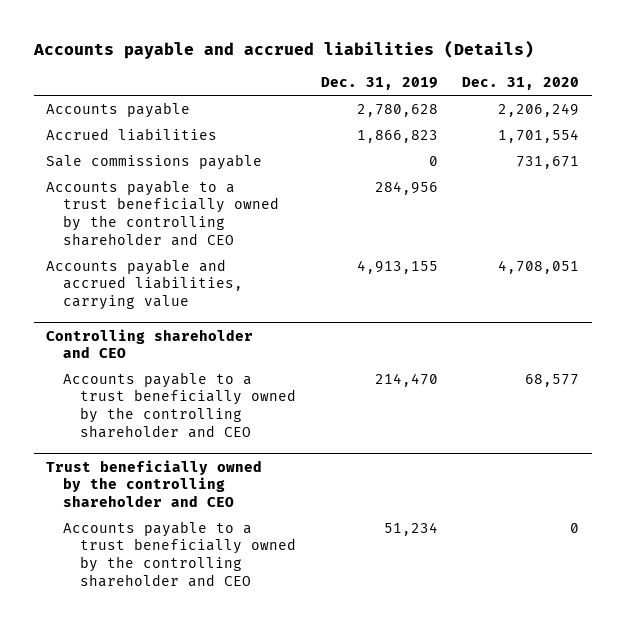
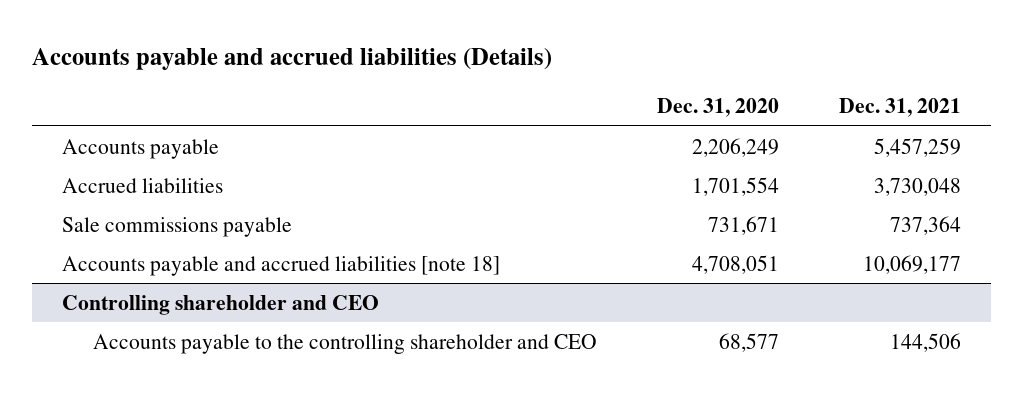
- | Dec. 31, 2019 | Dec. 31, 2020
+ | Dec. 31, 2020 | Dec. 31, 2021
- Accounts payable to a trust beneficially owned by the controlling shareholder and CEO | 284,956 |
- Accounts payable and accrued liabilities, carrying value | 4,913,155 | 4,708,051
+ Accounts payable and accrued liabilities [note 18] | 4,708,051 | 10,069,177
@ Controlling shareholder and CEO
- Accounts payable to a trust beneficially owned by the controlling shareholder and CEO | 214,470 | 68,577
- Trust beneficially owned by the controlling shareholder and CEO
- Accounts payable to a trust beneficially owned by the controlling shareholder and CEO | 51,234 | 0
@ Controlling shareholder and CEO
+ Accounts payable to the controlling shareholder and CEO | 68,577 | 144,506

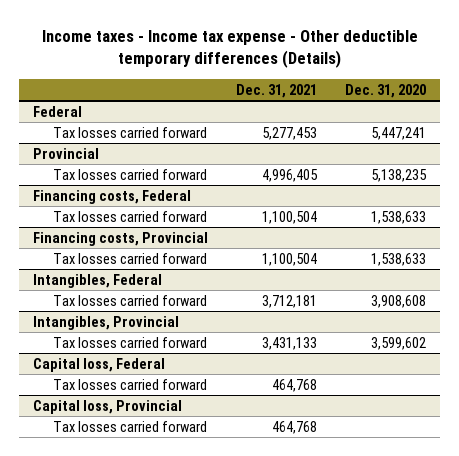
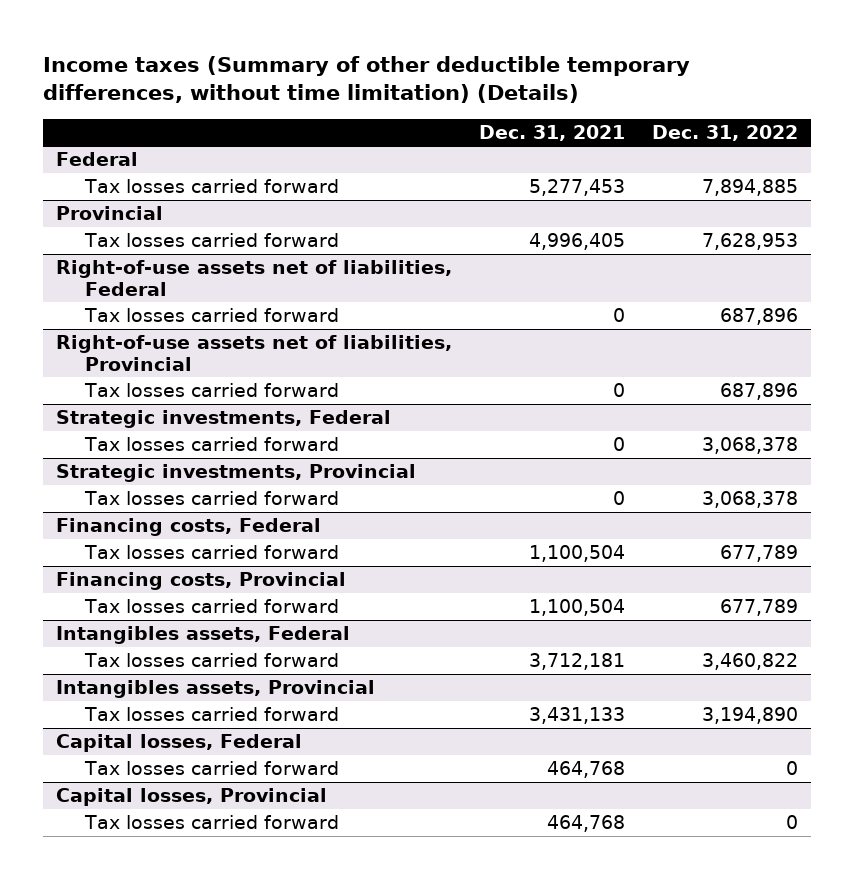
- Income taxes - Income tax expense - Other deductible temporary differences (Details)
+ Income taxes (Summary of other deductible temporary differences, without time limitation) (Details)
- | Dec. 31, 2021 | Dec. 31, 2020
+ | Dec. 31, 2021 | Dec. 31, 2022
+ Right-of-use assets net of liabilities, Federal
+ Tax losses carried forward | 0 | 687,896
+ Right-of-use assets net of liabilities, Provincial
+ Tax losses carried forward | 0 | 687,896
+ Strategic investments, Federal
+ Tax losses carried forward | 0 | 3,068,378
+ Strategic investments, Provincial
+ Tax losses carried forward | 0 | 3,068,378
- Intangibles, Federal
+ Intangibles assets, Federal
- Intangibles, Provincial
+ Intangibles assets, Provincial
- Capital loss, Federal
+ Capital losses, Federal
- Capital loss, Provincial
+ Capital losses, Provincial

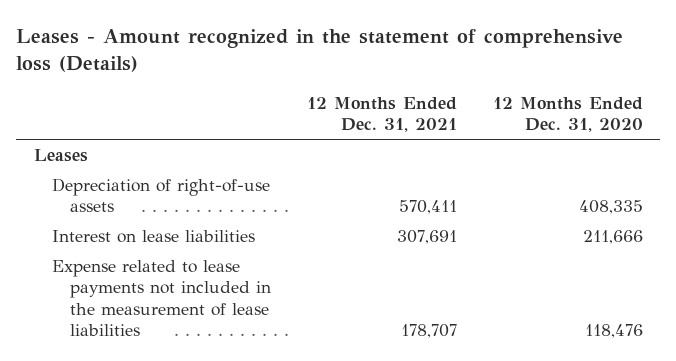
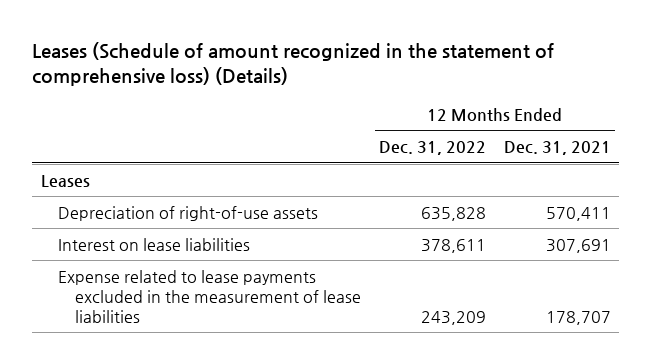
- Leases - Amount recognized in the statement of comprehensive loss (Details)
+ Leases (Schedule of amount recognized in the statement of comprehensive loss) (Details)
- | 12 Months Ended Dec. 31, 2021 | 12 Months Ended Dec. 31, 2020
+ | 12 Months Ended Dec. 31, 2022 | 12 Months Ended Dec. 31, 2021
- Expense related to lease payments not included in the measurement of lease liabilities | 178,707 | 118,476
+ Expense related to lease payments excluded in the measurement of lease liabilities | 243,209 | 178,707

